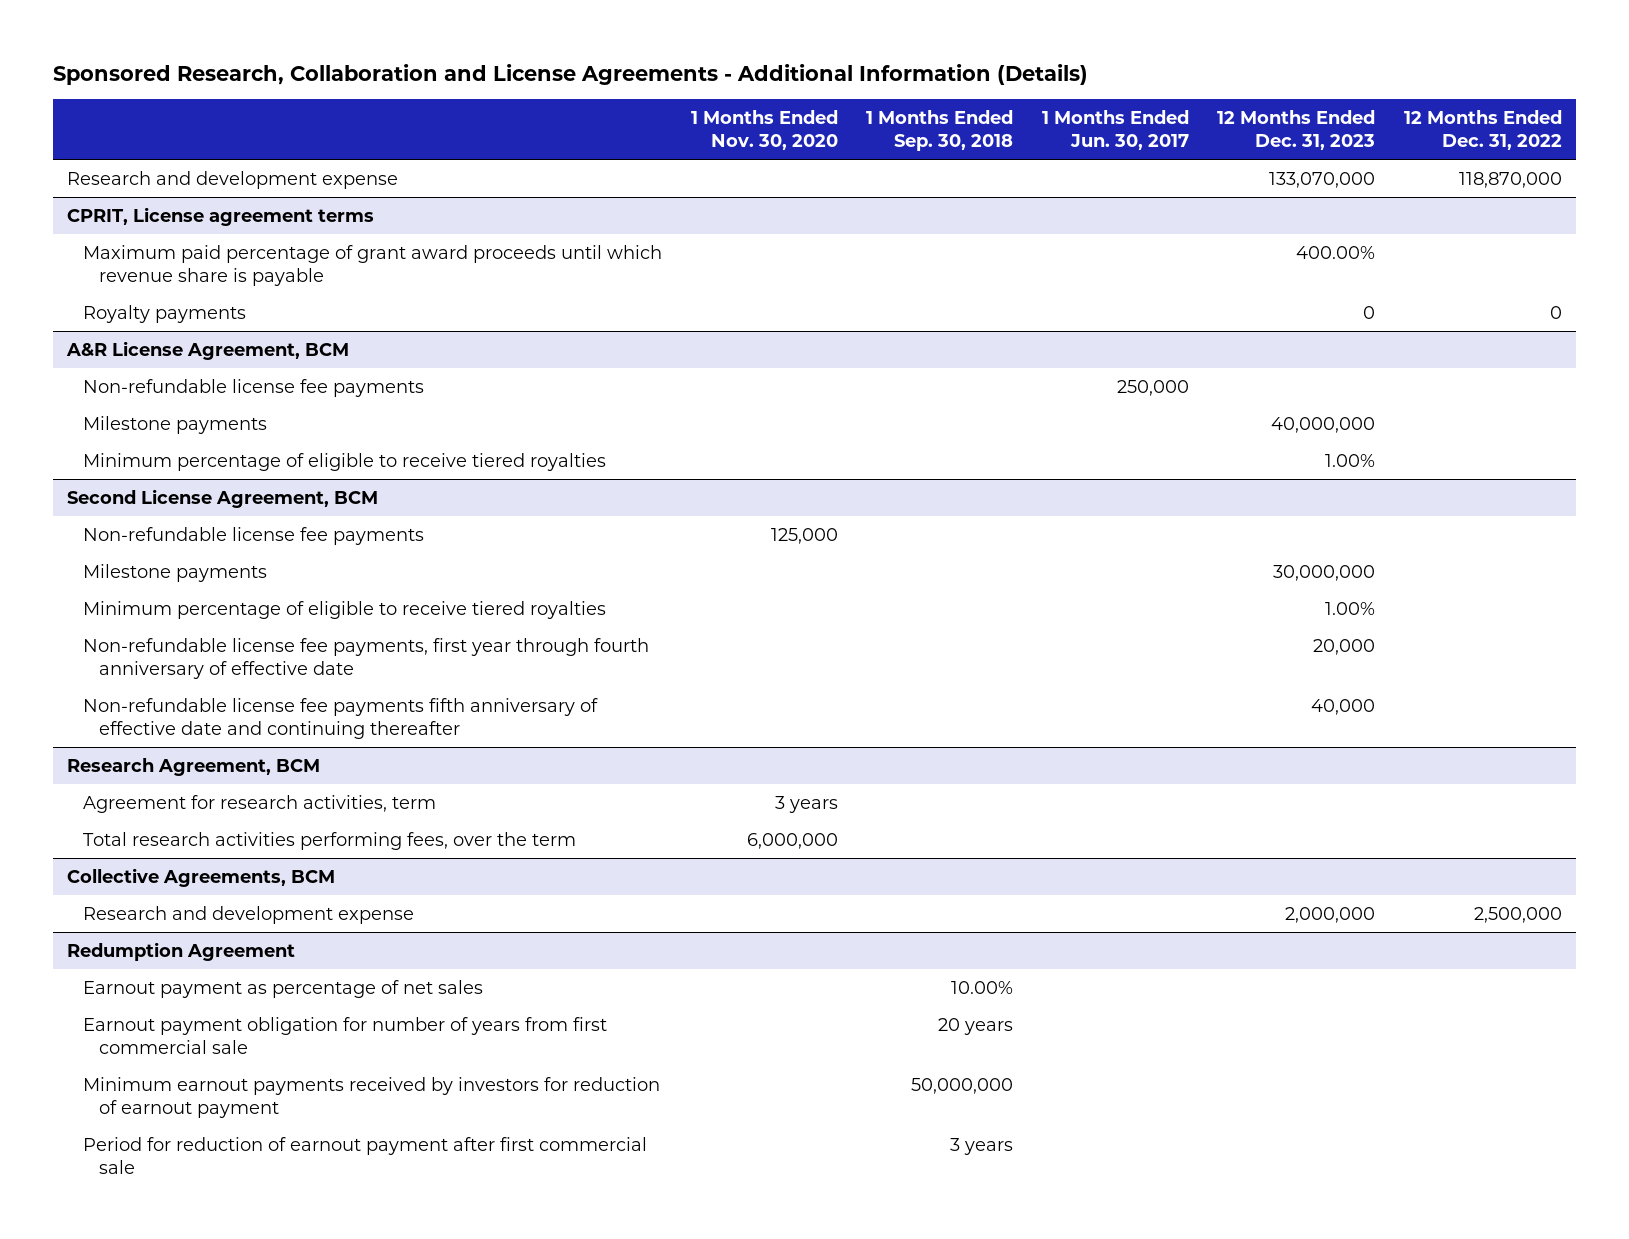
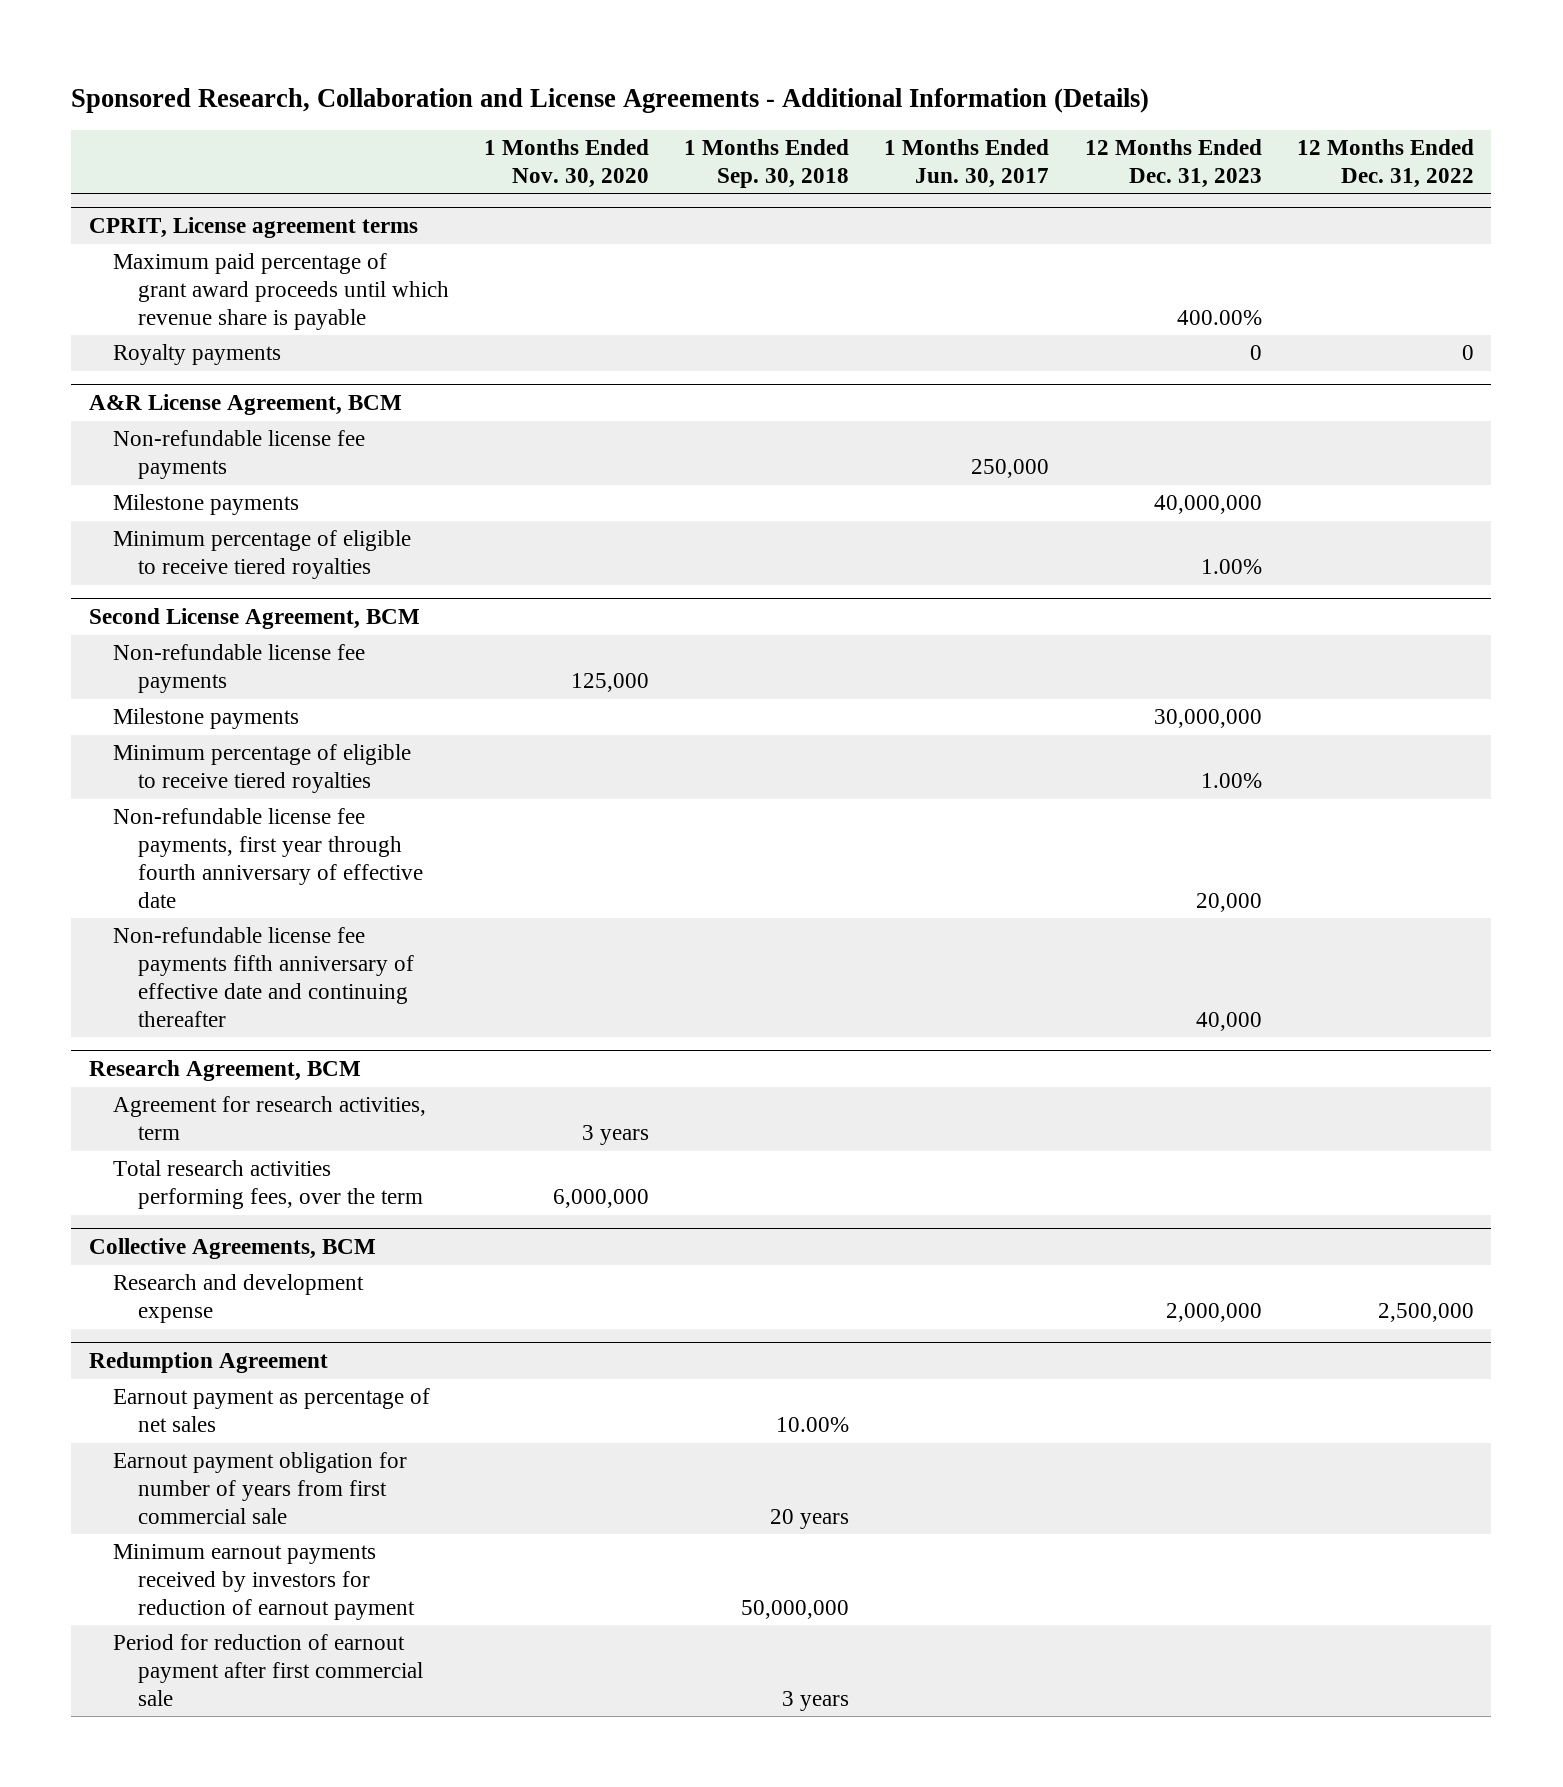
- Research and development expense | | | | 133,070,000 | 118,870,000

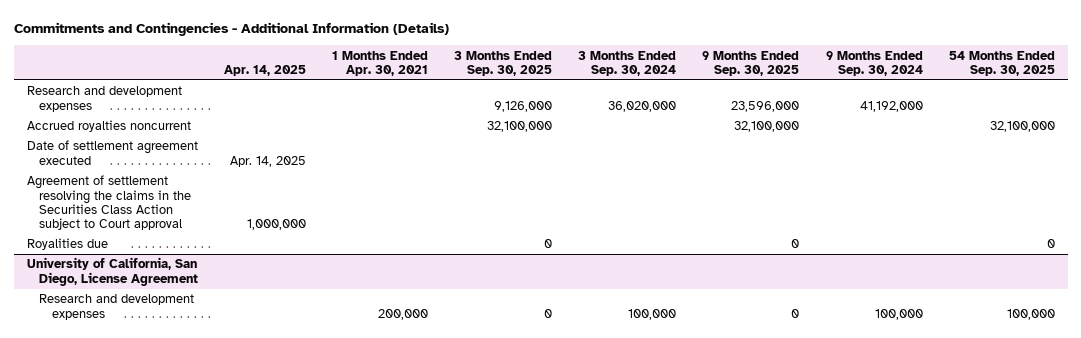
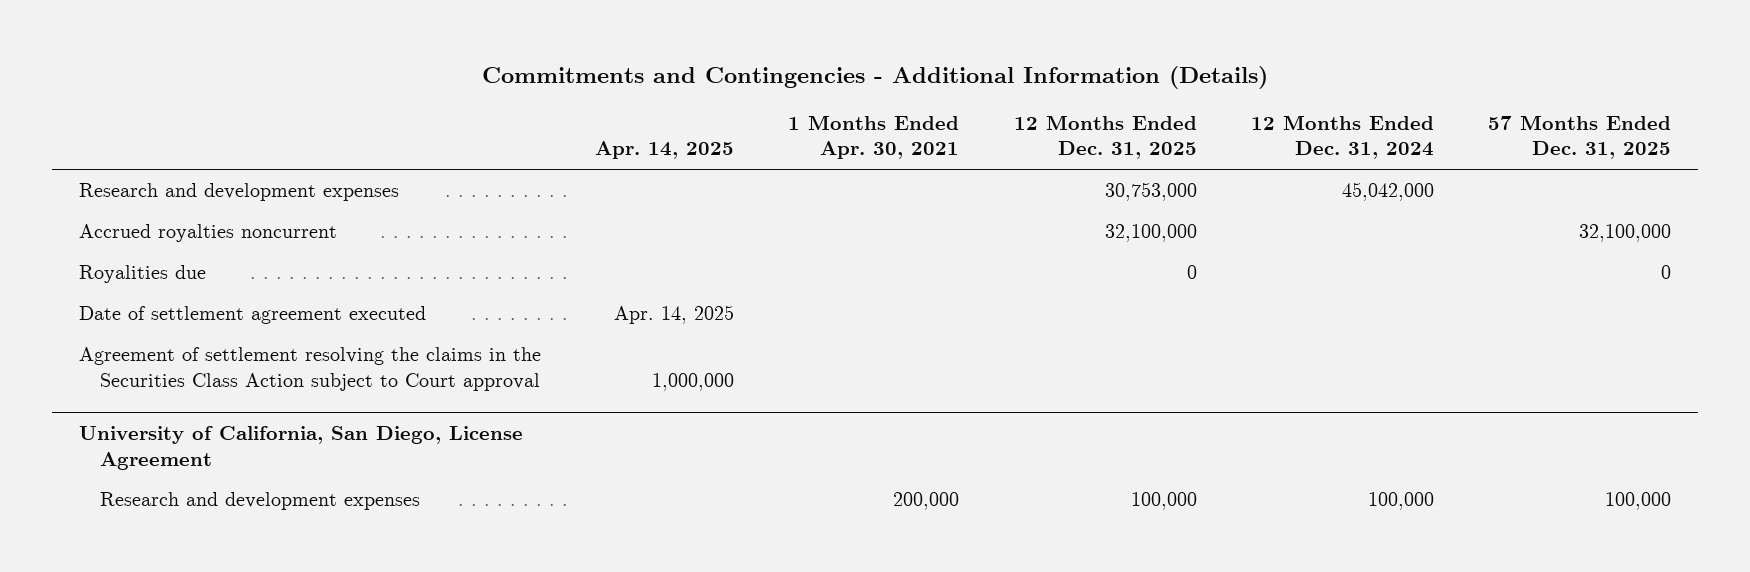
- | Apr. 14, 2025 | 1 Months Ended Apr. 30, 2021 | 3 Months Ended Sep. 30, 2025 | 3 Months Ended Sep. 30, 2024 | 9 Months Ended Sep. 30, 2025 | 9 Months Ended Sep. 30, 2024 | 54 Months Ended Sep. 30, 2025
+ | Apr. 14, 2025 | 1 Months Ended Apr. 30, 2021 | 12 Months Ended Dec. 31, 2025 | 12 Months Ended Dec. 31, 2024 | 57 Months Ended Dec. 31, 2025
moved up: Royalities due | | | 0 | | 0

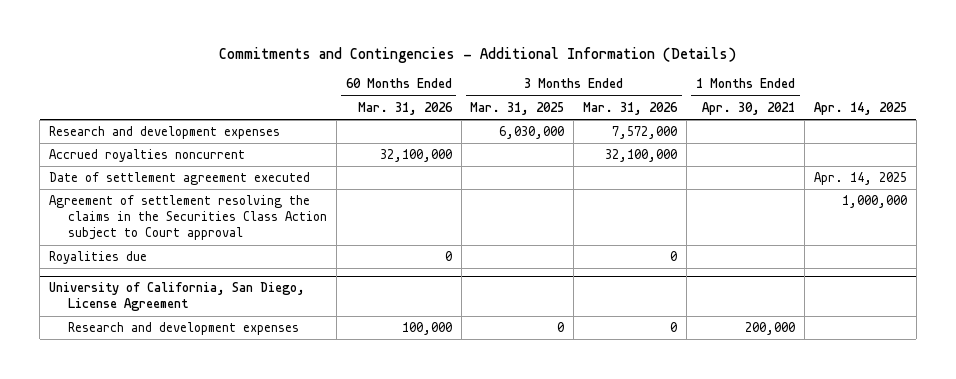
- | Apr. 14, 2025 | 1 Months Ended Apr. 30, 2021 | 12 Months Ended Dec. 31, 2025 | 12 Months Ended Dec. 31, 2024 | 57 Months Ended Dec. 31, 2025
+ | 60 Months Ended Mar. 31, 2026 | 3 Months Ended Mar. 31, 2025 | 3 Months Ended Mar. 31, 2026 | 1 Months Ended Apr. 30, 2021 | Apr. 14, 2025
moved down: Royalities due | 0 | | 0 | |

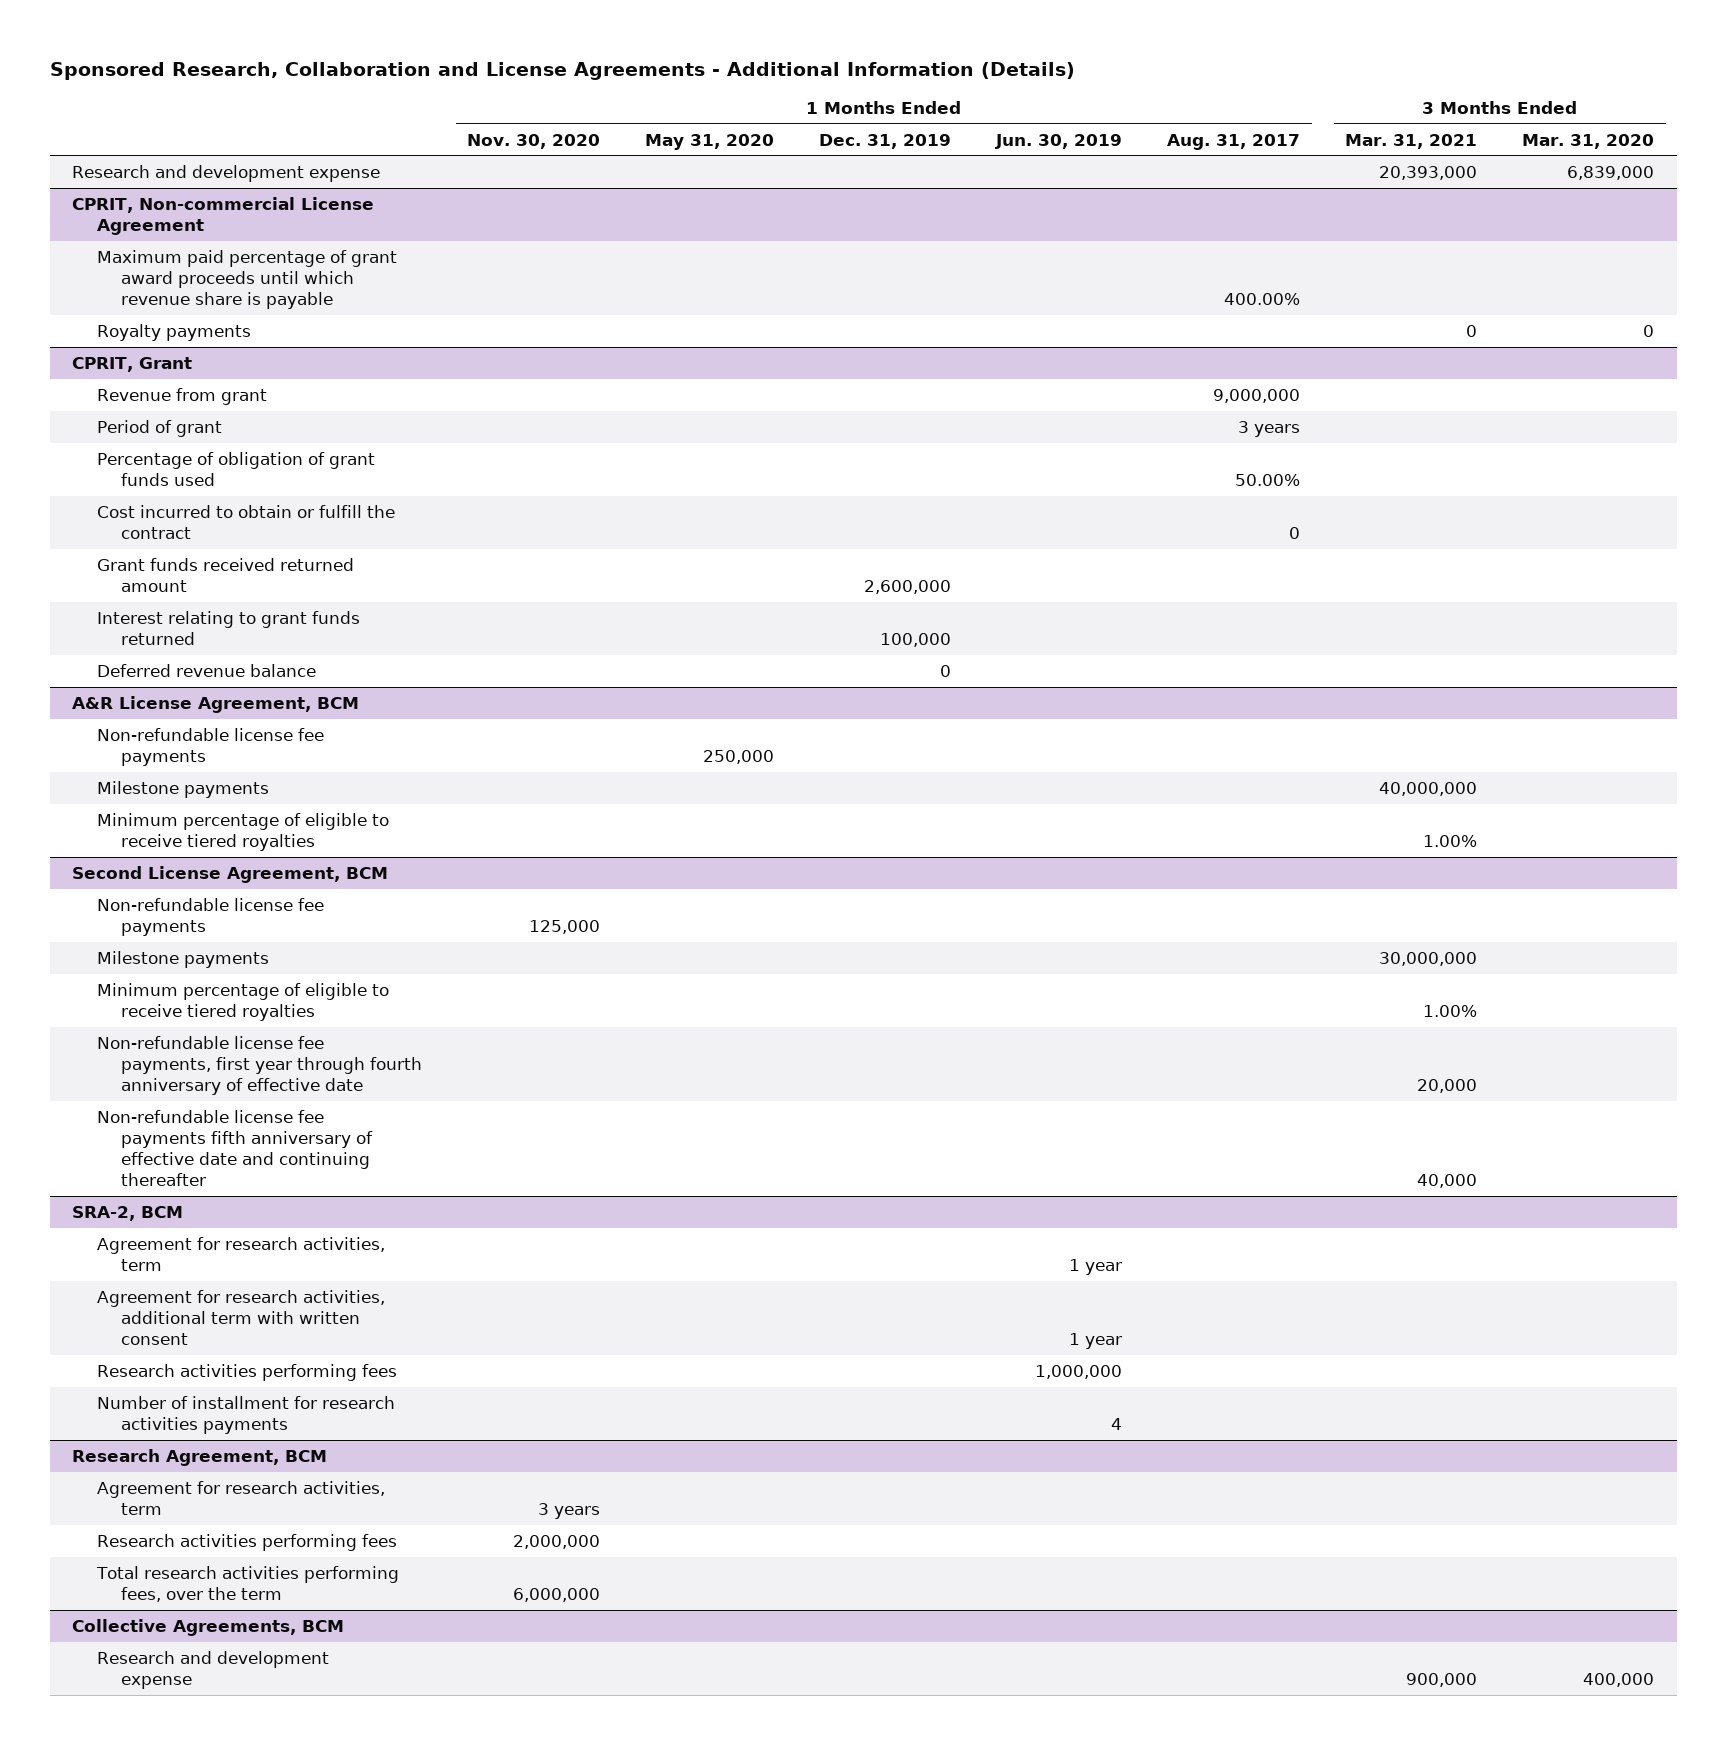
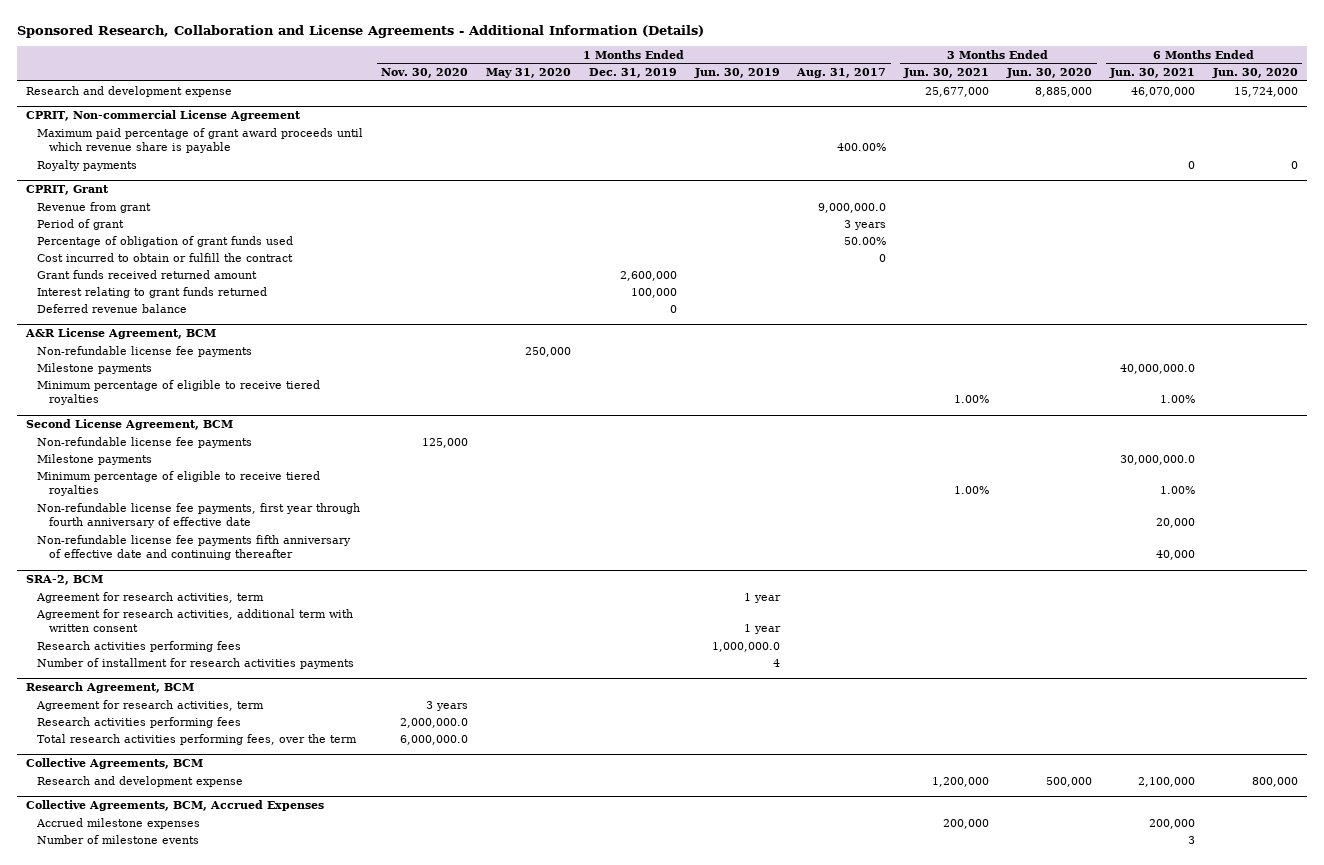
- | 1 Months Ended Nov. 30, 2020 | 1 Months Ended May 31, 2020 | 1 Months Ended Dec. 31, 2019 | 1 Months Ended Jun. 30, 2019 | 1 Months Ended Aug. 31, 2017 | 3 Months Ended Mar. 31, 2021 | 3 Months Ended Mar. 31, 2020
+ | 1 Months Ended Nov. 30, 2020 | 1 Months Ended May 31, 2020 | 1 Months Ended Dec. 31, 2019 | 1 Months Ended Jun. 30, 2019 | 1 Months Ended Aug. 31, 2017 | 3 Months Ended Jun. 30, 2021 | 3 Months Ended Jun. 30, 2020 | 6 Months Ended Jun. 30, 2021 | 6 Months Ended Jun. 30, 2020
@ CPRIT, Grant
- Revenue from grant | | | | | 9,000,000 | |
+ Revenue from grant | | | | | 9,000,000.0 | | | |
@ SRA-2, BCM
- Research activities performing fees | | | | 1,000,000 | | |
+ Research activities performing fees | | | | 1,000,000.0 | | | | |
@ Research Agreement, BCM
- Research activities performing fees | 2,000,000 | | | | | |
- Total research activities performing fees, over the term | 6,000,000 | | | | | |
+ Research activities performing fees | 2,000,000.0 | | | | | | | |
+ Total research activities performing fees, over the term | 6,000,000.0 | | | | | | | |
+ Collective Agreements, BCM, Accrued Expenses
+ Accrued milestone expenses | | | | | | 200,000 | | 200,000 |
+ Number of milestone events | | | | | | | | 3 |

